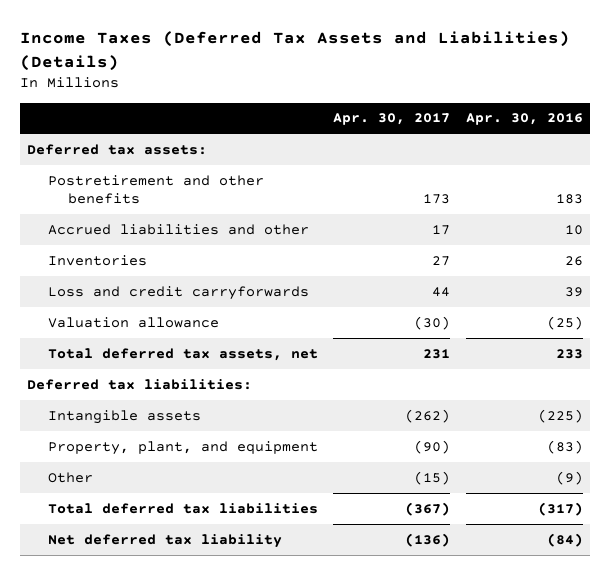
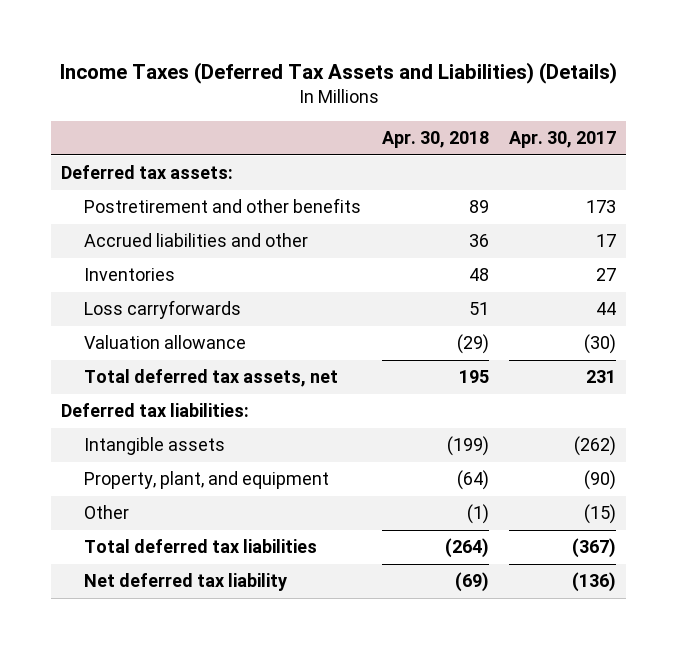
- | Apr. 30, 2017 | Apr. 30, 2016
+ | Apr. 30, 2018 | Apr. 30, 2017
- Loss and credit carryforwards | 44 | 39
+ Loss carryforwards | 51 | 44

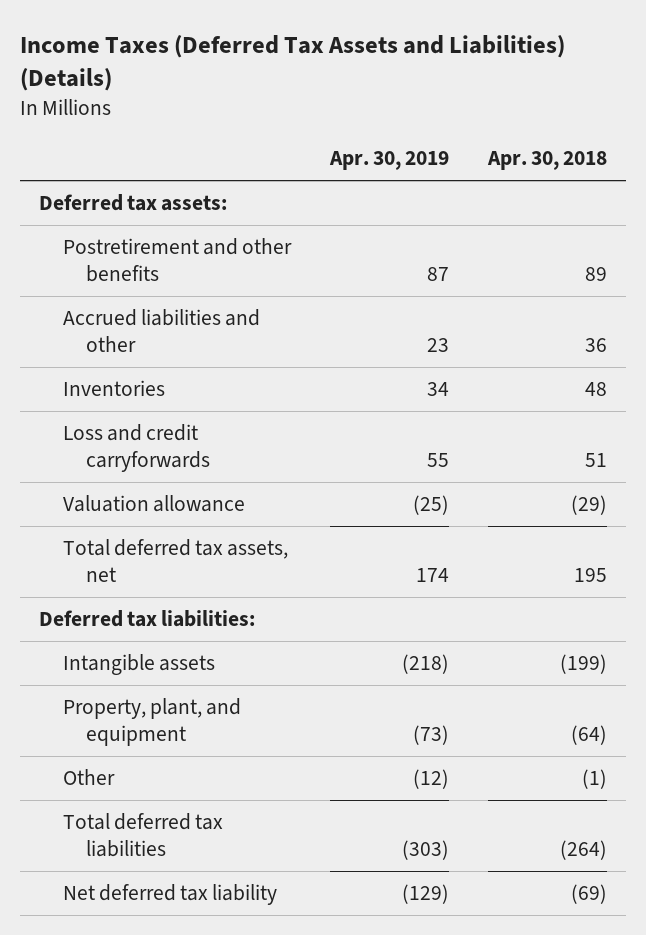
- | Apr. 30, 2018 | Apr. 30, 2017
+ | Apr. 30, 2019 | Apr. 30, 2018
- Loss carryforwards | 51 | 44
+ Loss and credit carryforwards | 55 | 51

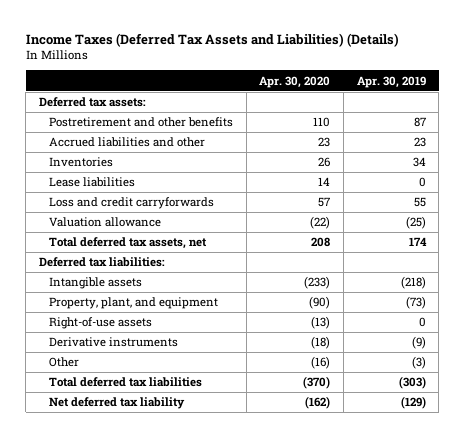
- | Apr. 30, 2019 | Apr. 30, 2018
+ | Apr. 30, 2020 | Apr. 30, 2019
+ Lease liabilities | 14 | 0
- Other | (12) | (1)
+ Right-of-use assets | (13) | 0
+ Derivative instruments | (18) | (9)
+ Other | (16) | (3)

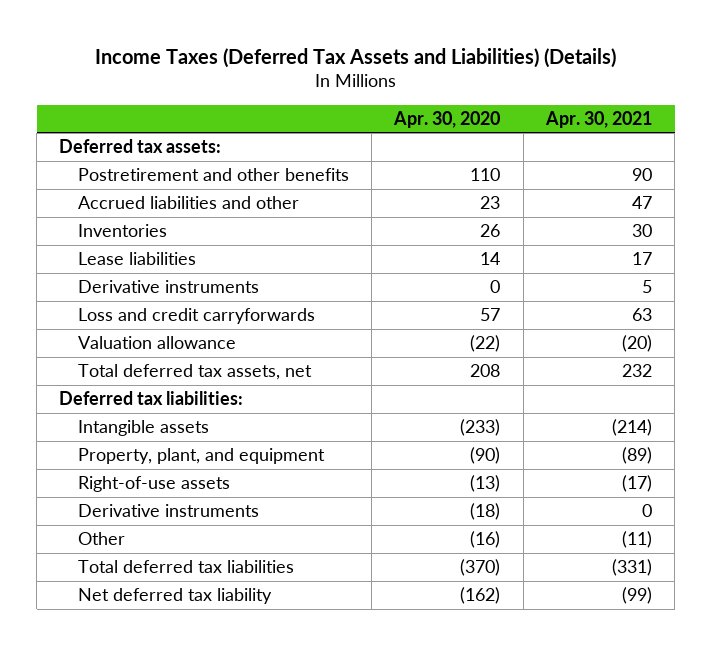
- | Apr. 30, 2020 | Apr. 30, 2019
+ | Apr. 30, 2020 | Apr. 30, 2021
+ Derivative instruments | 0 | 5

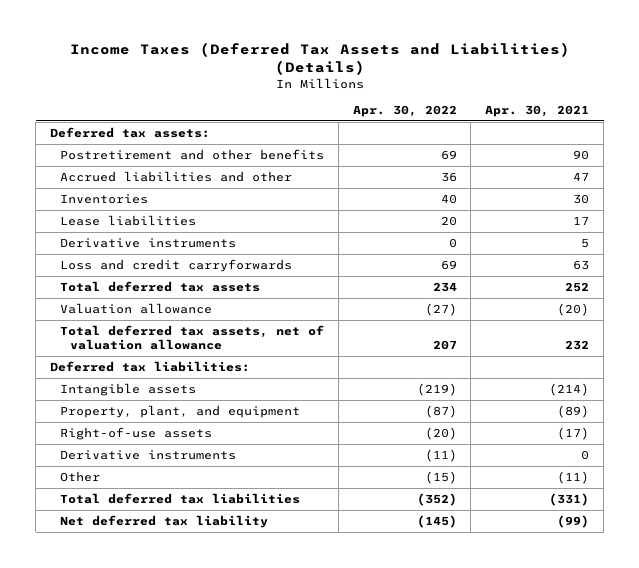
- | Apr. 30, 2020 | Apr. 30, 2021
+ | Apr. 30, 2022 | Apr. 30, 2021
+ Total deferred tax assets | 234 | 252
- Total deferred tax assets, net | 208 | 232
+ Total deferred tax assets, net of valuation allowance | 207 | 232

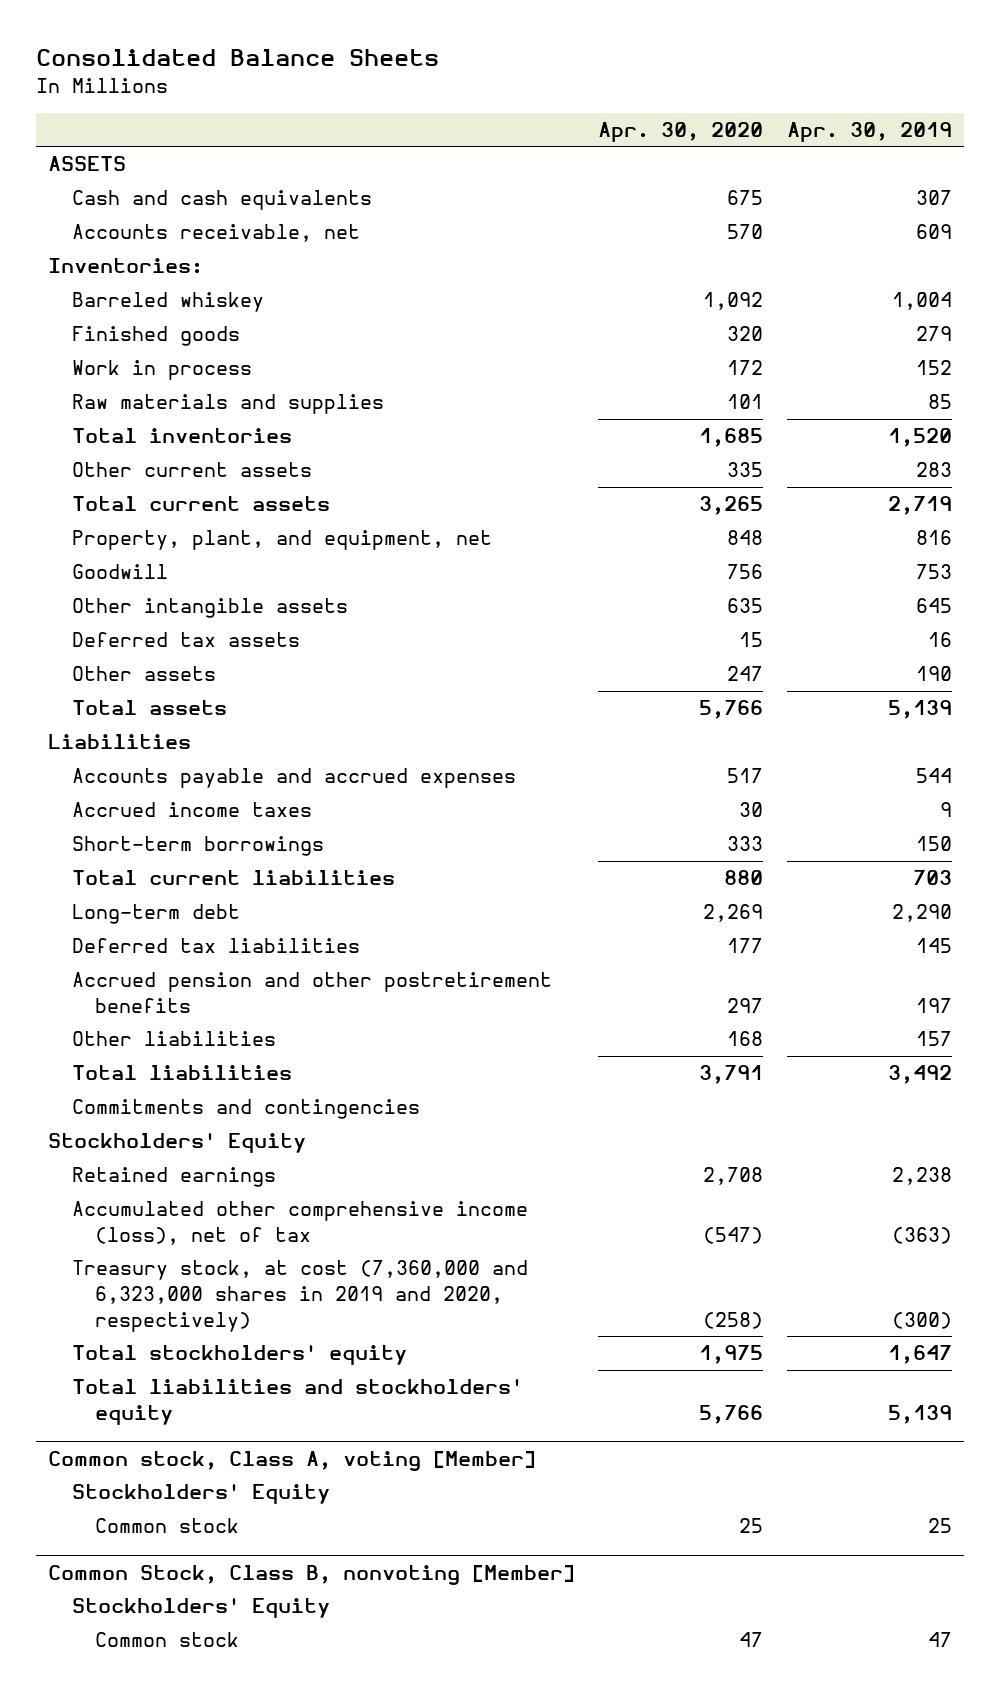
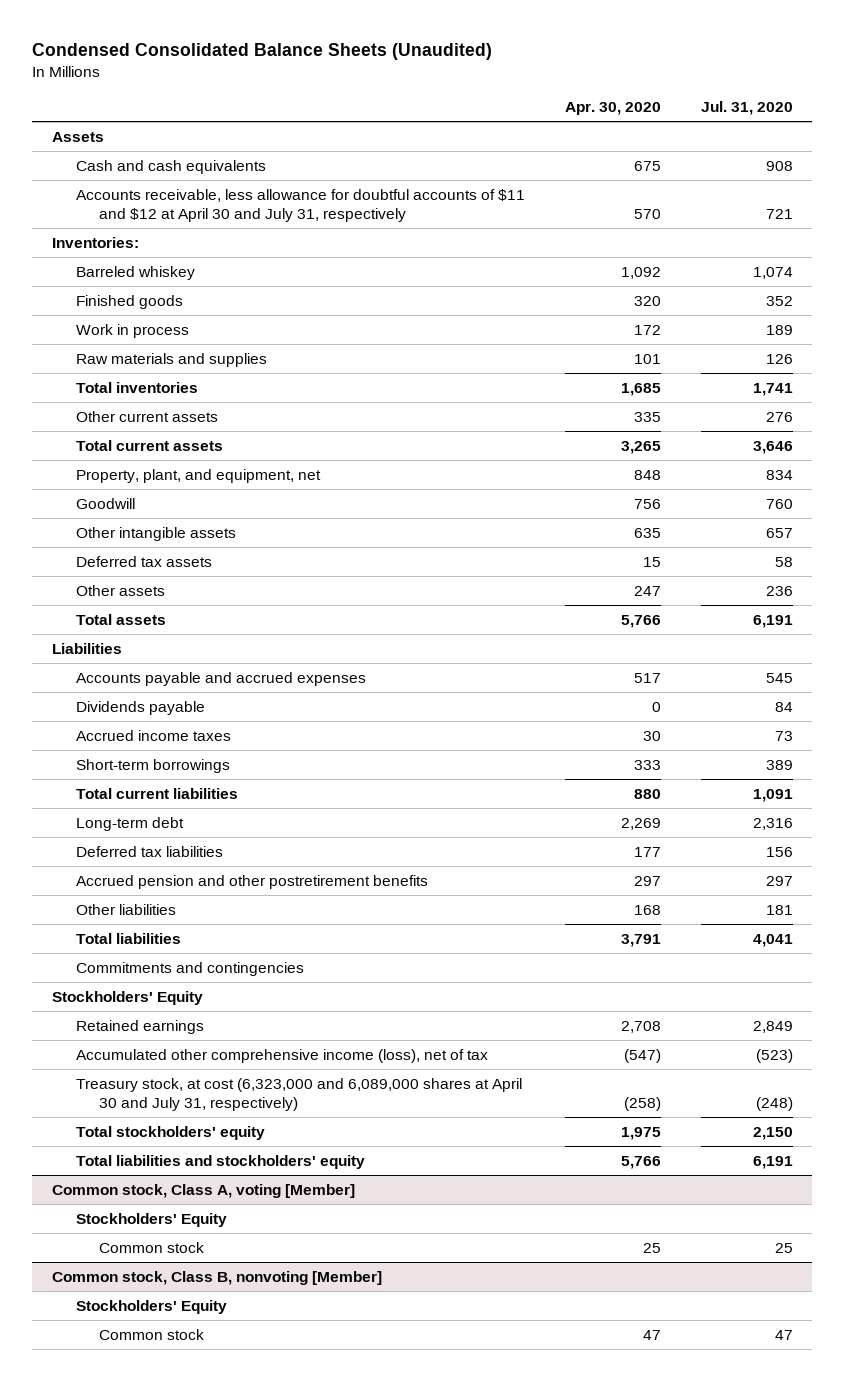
- Consolidated Balance Sheets
+ Condensed Consolidated Balance Sheets (Unaudited)
- | Apr. 30, 2020 | Apr. 30, 2019
+ | Apr. 30, 2020 | Jul. 31, 2020
- ASSETS
+ Assets
- Accounts receivable, net | 570 | 609
+ Accounts receivable, less allowance for doubtful accounts of $11 and $12 at April 30 and July 31, respectively | 570 | 721
+ Dividends payable | 0 | 84
- Treasury stock, at cost (7,360,000 and 6,323,000 shares in 2019 and 2020, respectively) | (258) | (300)
+ Treasury stock, at cost (6,323,000 and 6,089,000 shares at April 30 and July 31, respectively) | (258) | (248)
- Common Stock, Class B, nonvoting [Member]
+ Common stock, Class B, nonvoting [Member]

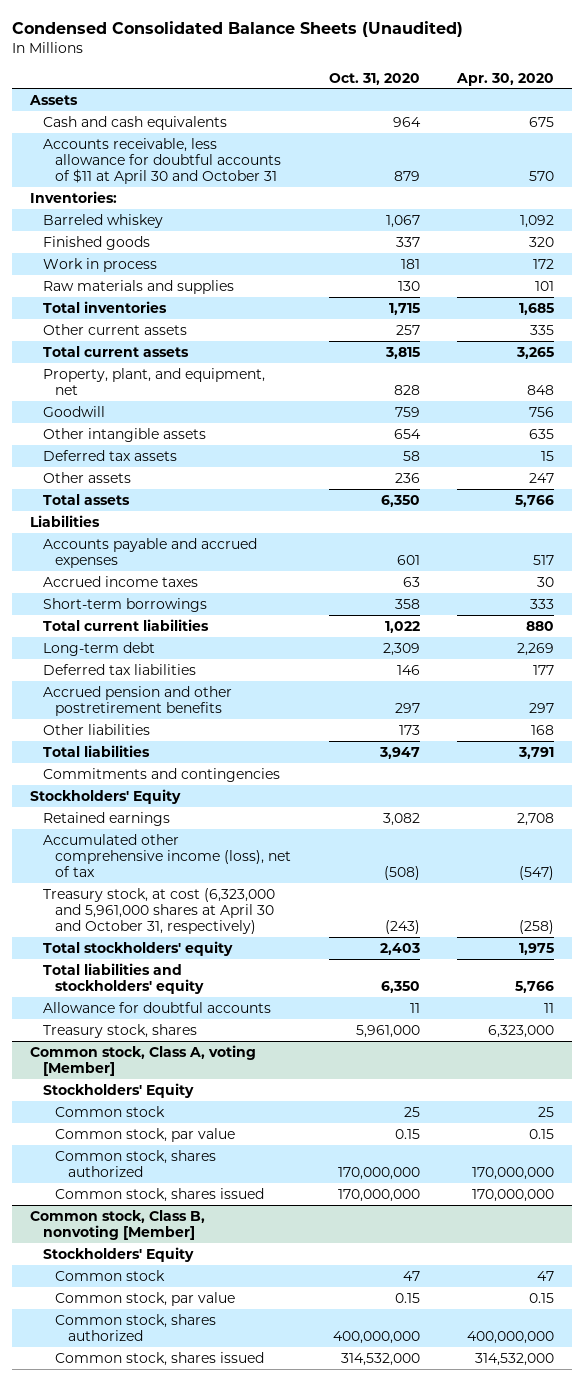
- | Apr. 30, 2020 | Jul. 31, 2020
+ | Oct. 31, 2020 | Apr. 30, 2020
- Accounts receivable, less allowance for doubtful accounts of $11 and $12 at April 30 and July 31, respectively | 570 | 721
+ Accounts receivable, less allowance for doubtful accounts of $11 at April 30 and October 31 | 879 | 570
- Dividends payable | 0 | 84
- Treasury stock, at cost (6,323,000 and 6,089,000 shares at April 30 and July 31, respectively) | (258) | (248)
+ Treasury stock, at cost (6,323,000 and 5,961,000 shares at April 30 and October 31, respectively) | (243) | (258)
+ Allowance for doubtful accounts | 11 | 11
+ Treasury stock, shares | 5,961,000 | 6,323,000
@ Common stock, Class A, voting [Member]
+ Common stock, par value | 0.15 | 0.15
+ Common stock, shares authorized | 170,000,000 | 170,000,000
+ Common stock, shares issued | 170,000,000 | 170,000,000
@ Common stock, Class B, nonvoting [Member]
+ Common stock, par value | 0.15 | 0.15
+ Common stock, shares authorized | 400,000,000 | 400,000,000
+ Common stock, shares issued | 314,532,000 | 314,532,000

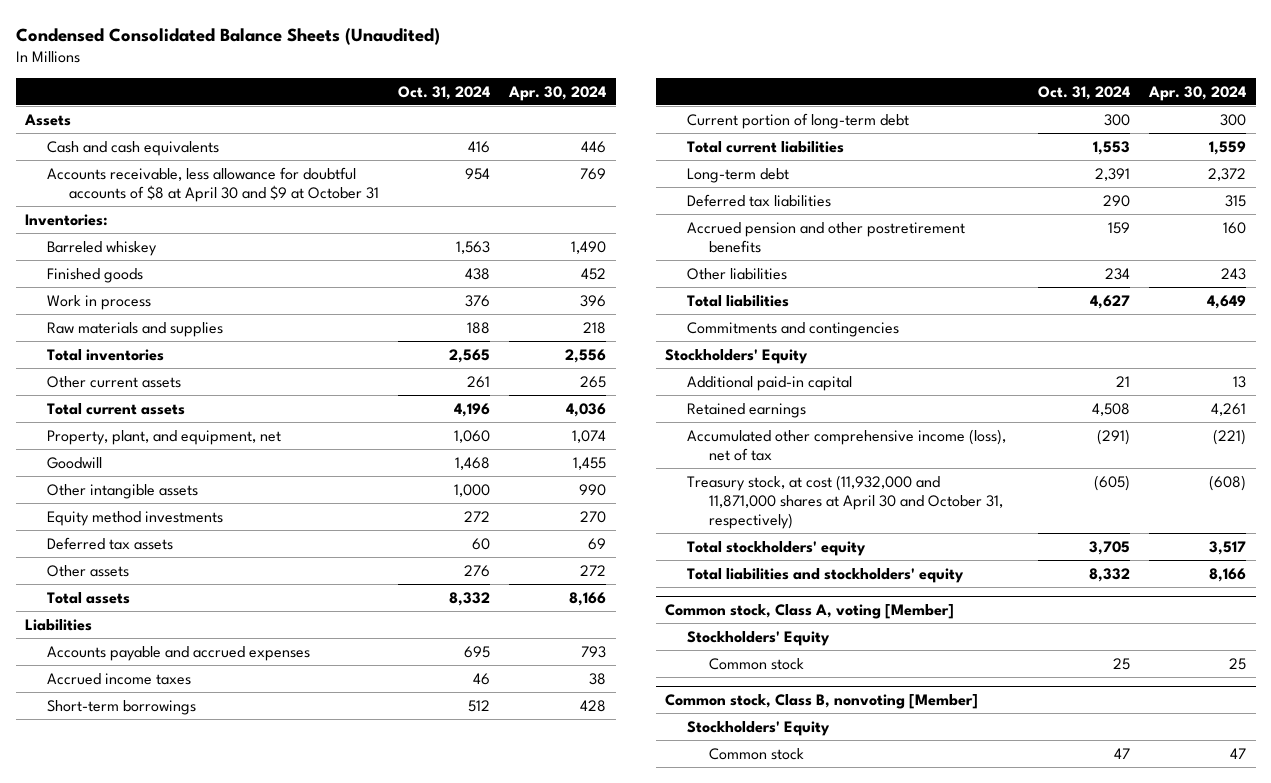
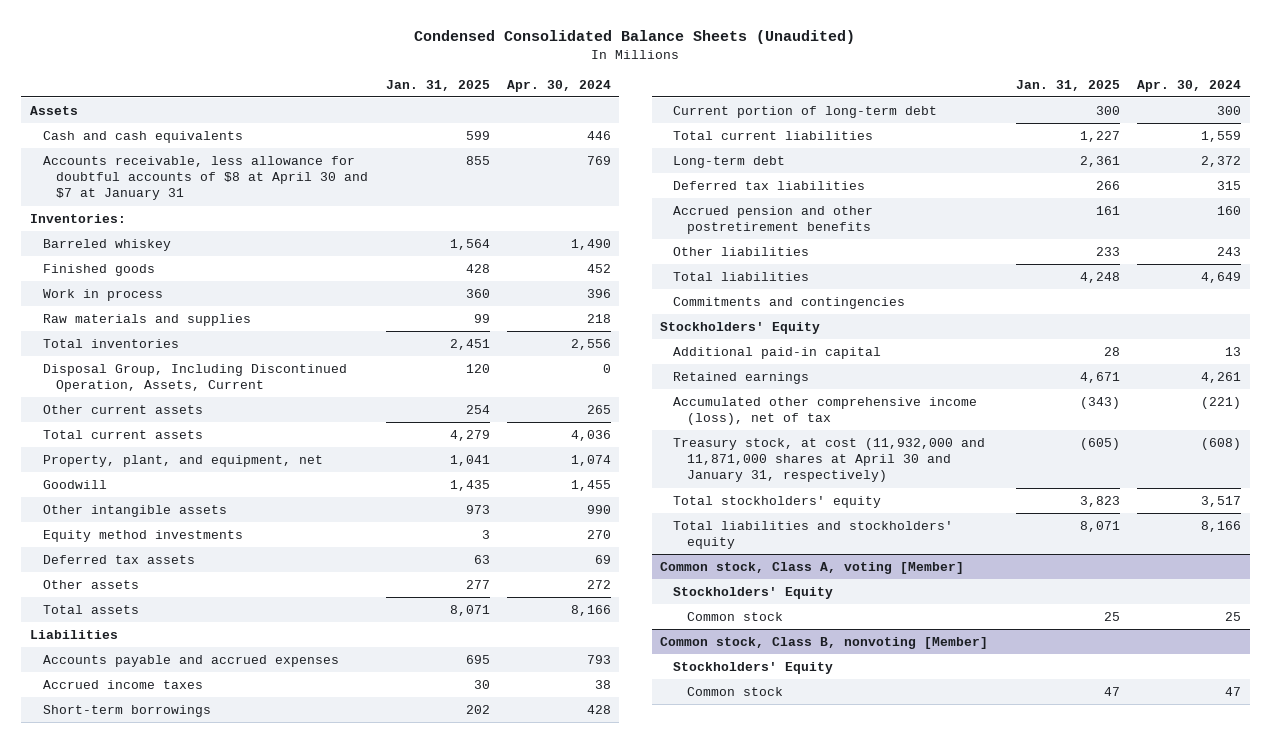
- | Oct. 31, 2024 | Apr. 30, 2024
+ | Jan. 31, 2025 | Apr. 30, 2024
- Accounts receivable, less allowance for doubtful accounts of $8 at April 30 and $9 at October 31 | 954 | 769
+ Accounts receivable, less allowance for doubtful accounts of $8 at April 30 and $7 at January 31 | 855 | 769
+ Disposal Group, Including Discontinued Operation, Assets, Current | 120 | 0
- Treasury stock, at cost (11,932,000 and 11,871,000 shares at April 30 and October 31, respectively) | (605) | (608)
+ Treasury stock, at cost (11,932,000 and 11,871,000 shares at April 30 and January 31, respectively) | (605) | (608)

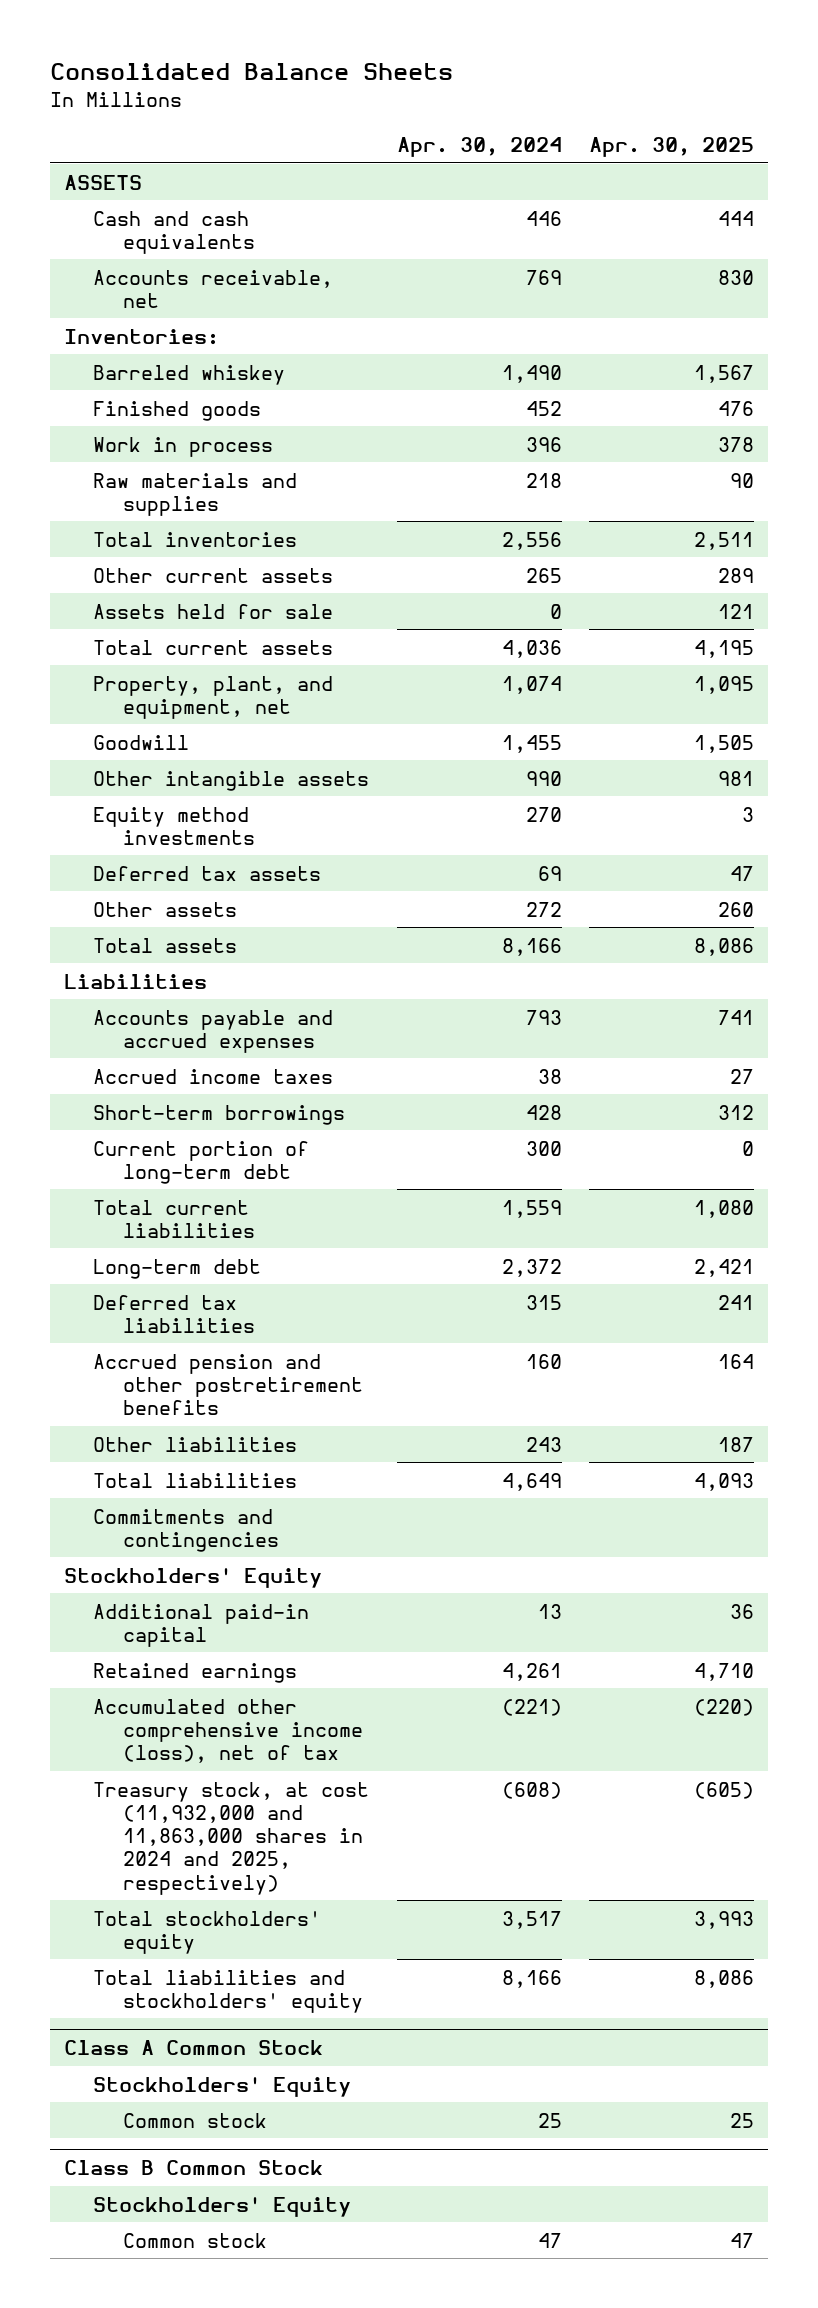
- Condensed Consolidated Balance Sheets (Unaudited)
+ Consolidated Balance Sheets
- | Jan. 31, 2025 | Apr. 30, 2024
+ | Apr. 30, 2024 | Apr. 30, 2025
- Assets
+ ASSETS
- Accounts receivable, less allowance for doubtful accounts of $8 at April 30 and $7 at January 31 | 855 | 769
+ Accounts receivable, net | 769 | 830
- Disposal Group, Including Discontinued Operation, Assets, Current | 120 | 0
+ Assets held for sale | 0 | 121
- Treasury stock, at cost (11,932,000 and 11,871,000 shares at April 30 and January 31, respectively) | (605) | (608)
+ Treasury stock, at cost (11,932,000 and 11,863,000 shares in 2024 and 2025, respectively) | (608) | (605)
- Common stock, Class A, voting [Member]
+ Class A Common Stock
- Common stock, Class B, nonvoting [Member]
+ Class B Common Stock

